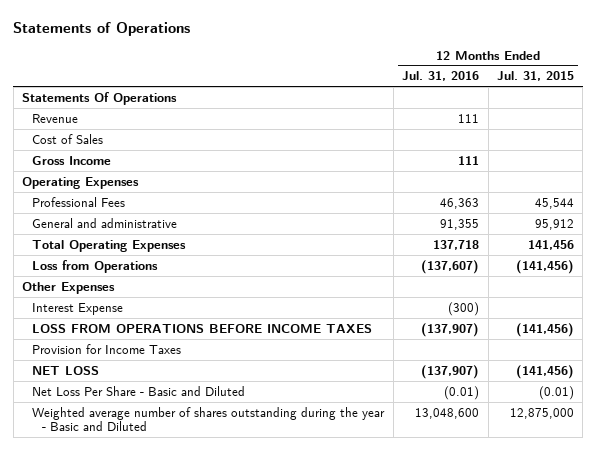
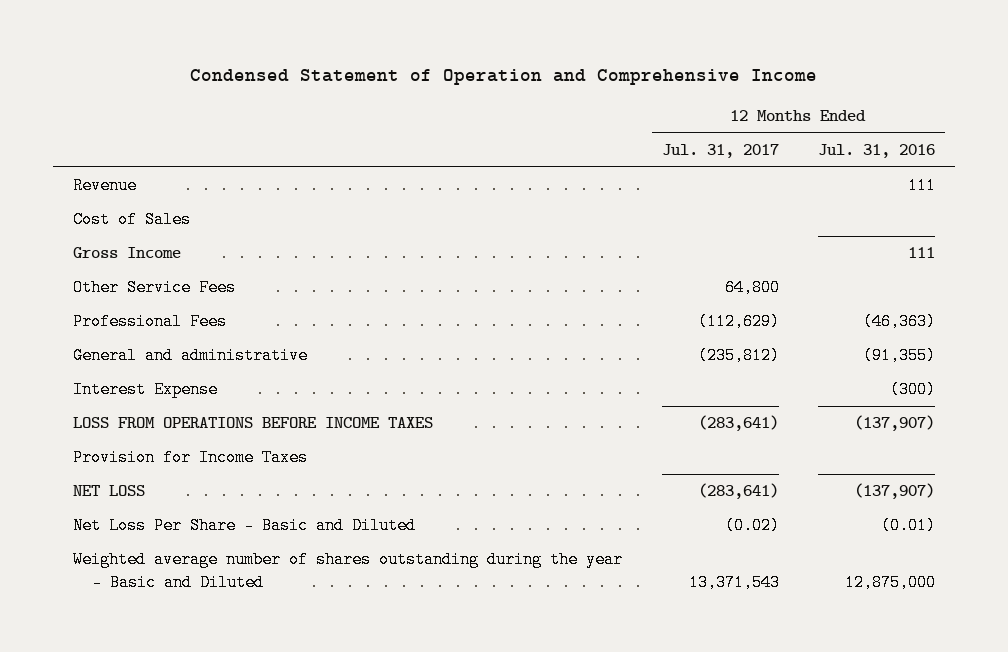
- Statements of Operations
+ Condensed Statement of Operation and Comprehensive Income
- | 12 Months Ended Jul. 31, 2016 | 12 Months Ended Jul. 31, 2015
+ | 12 Months Ended Jul. 31, 2017 | 12 Months Ended Jul. 31, 2016
- Statements Of Operations
- Operating Expenses
- Professional Fees | 46,363 | 45,544
- General and administrative | 91,355 | 95,912
- Total Operating Expenses | 137,718 | 141,456
- Loss from Operations | (137,607) | (141,456)
- Other Expenses
+ Other Service Fees | 64,800 |
+ Professional Fees | (112,629) | (46,363)
+ General and administrative | (235,812) | (91,355)
- Weighted average number of shares outstanding during the year - Basic and Diluted | 13,048,600 | 12,875,000
+ Weighted average number of shares outstanding during the year - Basic and Diluted | 13,371,543 | 12,875,000

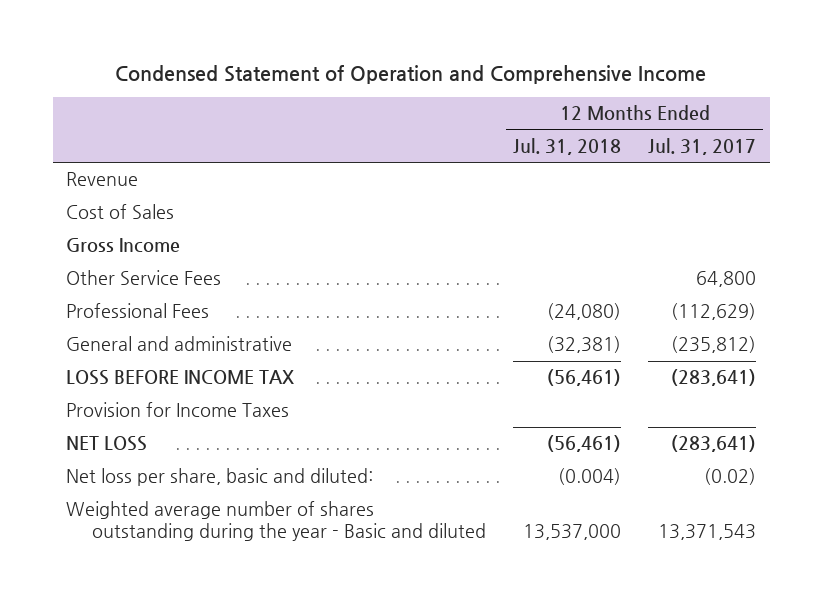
- | 12 Months Ended Jul. 31, 2017 | 12 Months Ended Jul. 31, 2016
+ | 12 Months Ended Jul. 31, 2018 | 12 Months Ended Jul. 31, 2017
- Interest Expense | | (300)
- LOSS FROM OPERATIONS BEFORE INCOME TAXES | (283,641) | (137,907)
+ LOSS BEFORE INCOME TAX | (56,461) | (283,641)
- Net Loss Per Share - Basic and Diluted | (0.02) | (0.01)
- Weighted average number of shares outstanding during the year - Basic and Diluted | 13,371,543 | 12,875,000
+ Net loss per share, basic and diluted: | (0.004) | (0.02)
+ Weighted average number of shares outstanding during the year - Basic and diluted | 13,537,000 | 13,371,543

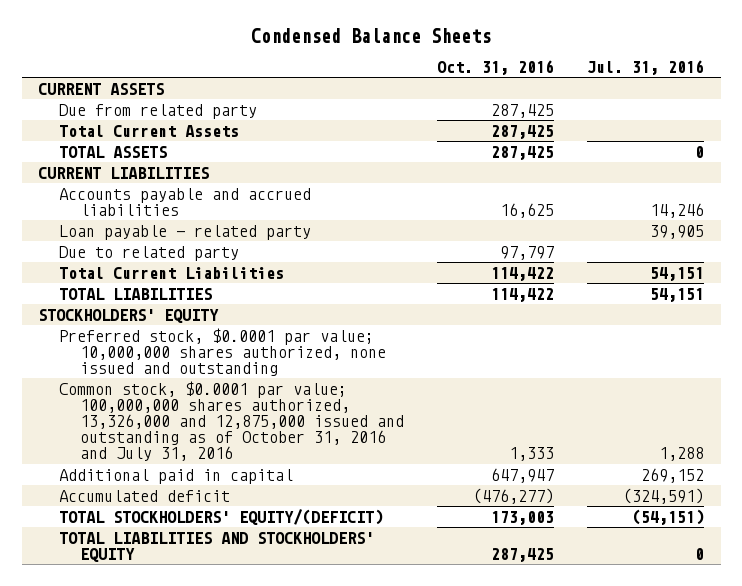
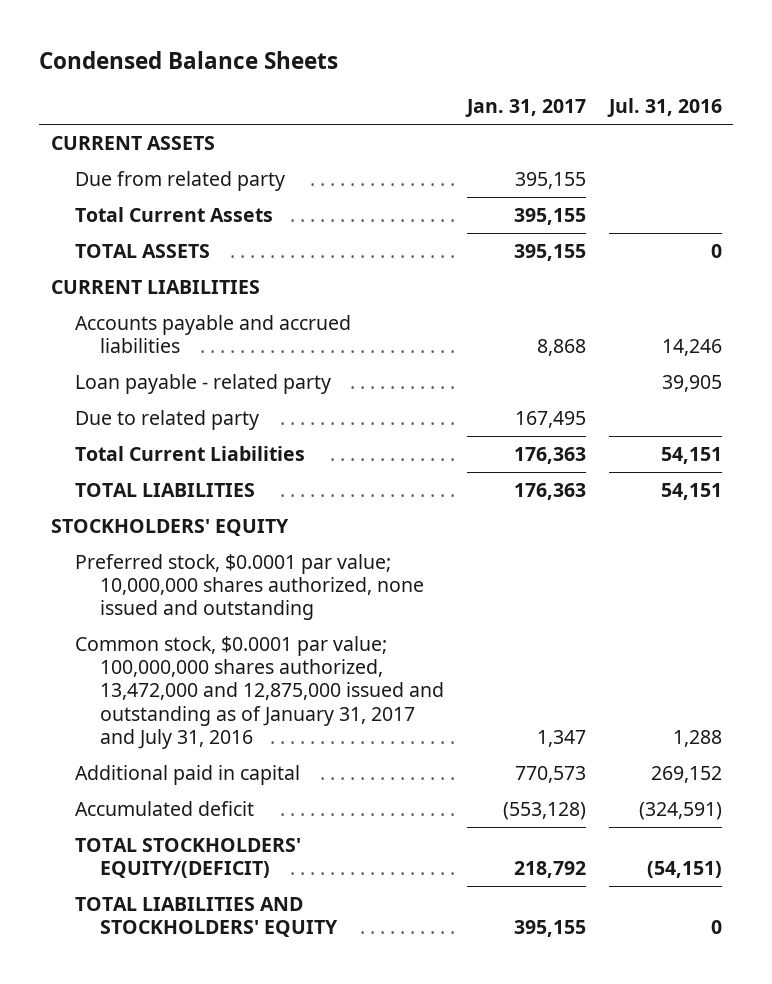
- | Oct. 31, 2016 | Jul. 31, 2016
+ | Jan. 31, 2017 | Jul. 31, 2016
- Common stock, $0.0001 par value; 100,000,000 shares authorized, 13,326,000 and 12,875,000 issued and outstanding as of October 31, 2016 and July 31, 2016 | 1,333 | 1,288
+ Common stock, $0.0001 par value; 100,000,000 shares authorized, 13,472,000 and 12,875,000 issued and outstanding as of January 31, 2017 and July 31, 2016 | 1,347 | 1,288

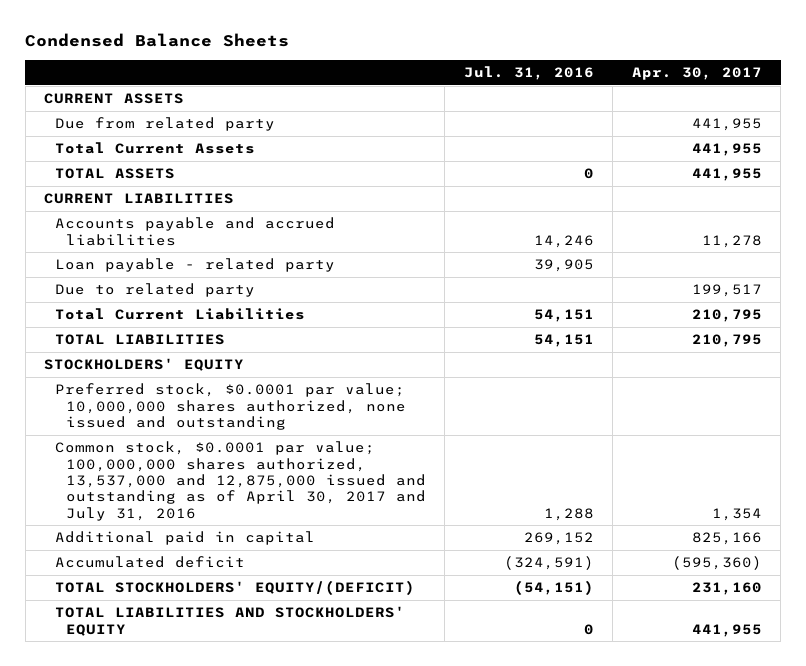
- | Jan. 31, 2017 | Jul. 31, 2016
+ | Jul. 31, 2016 | Apr. 30, 2017
- Common stock, $0.0001 par value; 100,000,000 shares authorized, 13,472,000 and 12,875,000 issued and outstanding as of January 31, 2017 and July 31, 2016 | 1,347 | 1,288
+ Common stock, $0.0001 par value; 100,000,000 shares authorized, 13,537,000 and 12,875,000 issued and outstanding as of April 30, 2017 and July 31, 2016 | 1,288 | 1,354

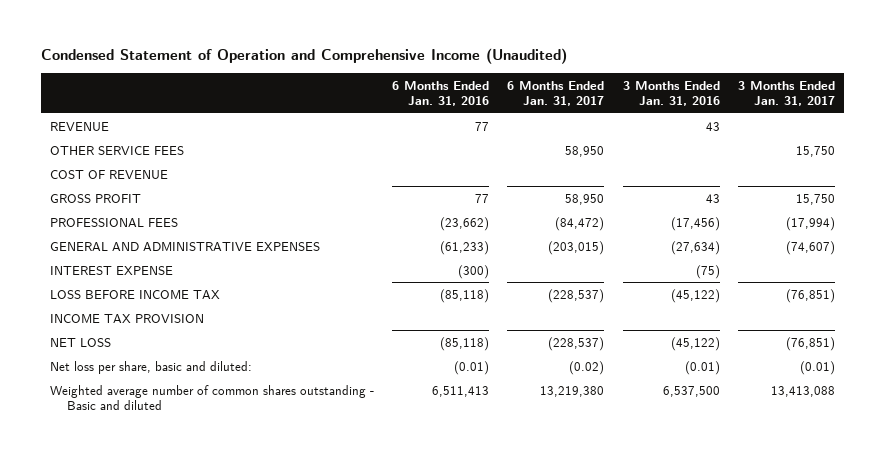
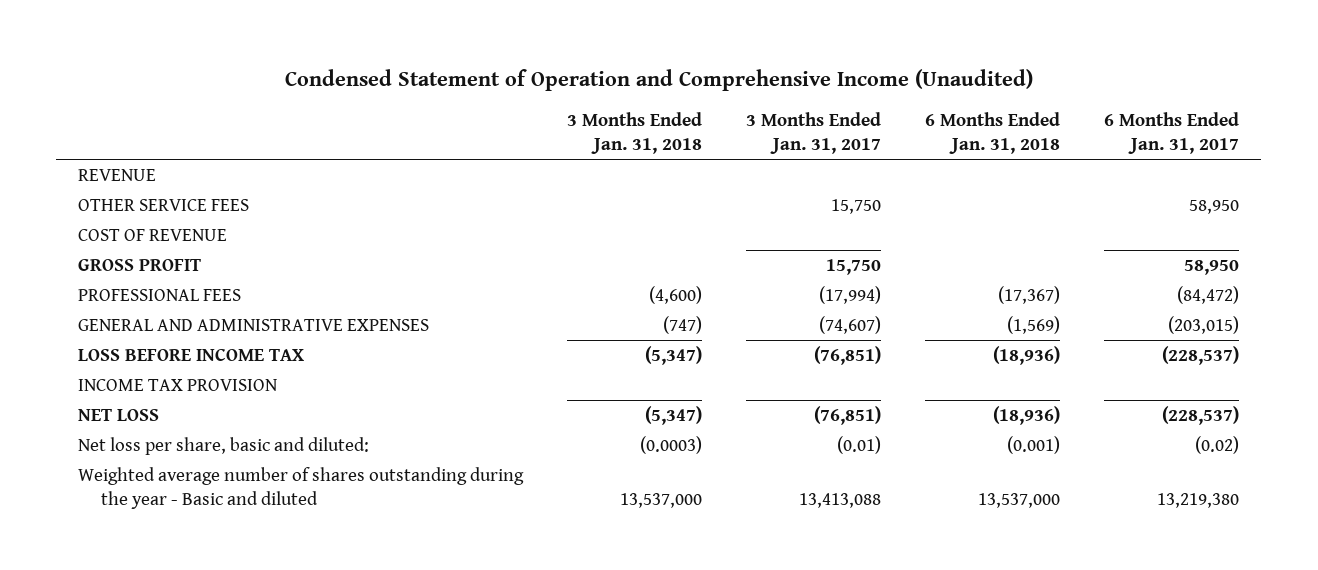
- | 6 Months Ended Jan. 31, 2016 | 6 Months Ended Jan. 31, 2017 | 3 Months Ended Jan. 31, 2016 | 3 Months Ended Jan. 31, 2017
+ | 3 Months Ended Jan. 31, 2018 | 3 Months Ended Jan. 31, 2017 | 6 Months Ended Jan. 31, 2018 | 6 Months Ended Jan. 31, 2017
- INTEREST EXPENSE | (300) | | (75) |
- Weighted average number of common shares outstanding - Basic and diluted | 6,511,413 | 13,219,380 | 6,537,500 | 13,413,088
+ Weighted average number of shares outstanding during the year - Basic and diluted | 13,537,000 | 13,413,088 | 13,537,000 | 13,219,380

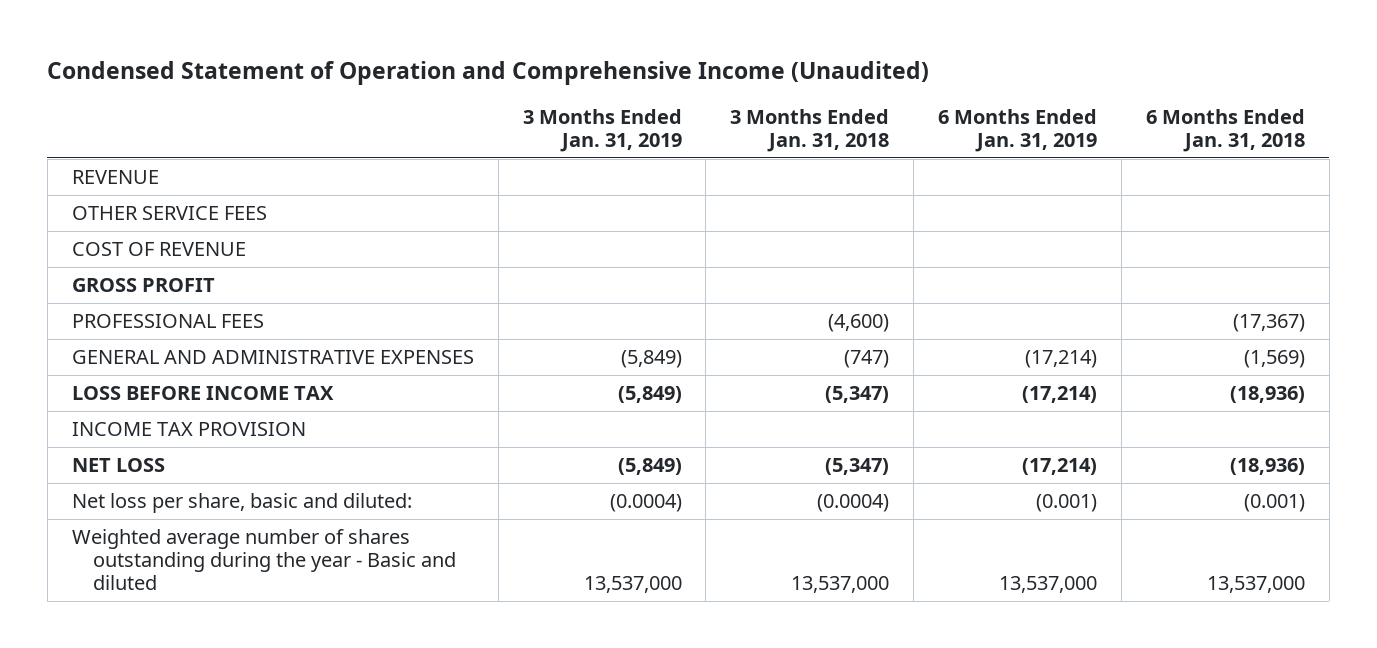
- | 3 Months Ended Jan. 31, 2018 | 3 Months Ended Jan. 31, 2017 | 6 Months Ended Jan. 31, 2018 | 6 Months Ended Jan. 31, 2017
+ | 3 Months Ended Jan. 31, 2019 | 3 Months Ended Jan. 31, 2018 | 6 Months Ended Jan. 31, 2019 | 6 Months Ended Jan. 31, 2018
- Net loss per share, basic and diluted: | (0.0003) | (0.01) | (0.001) | (0.02)
+ Net loss per share, basic and diluted: | (0.0004) | (0.0004) | (0.001) | (0.001)

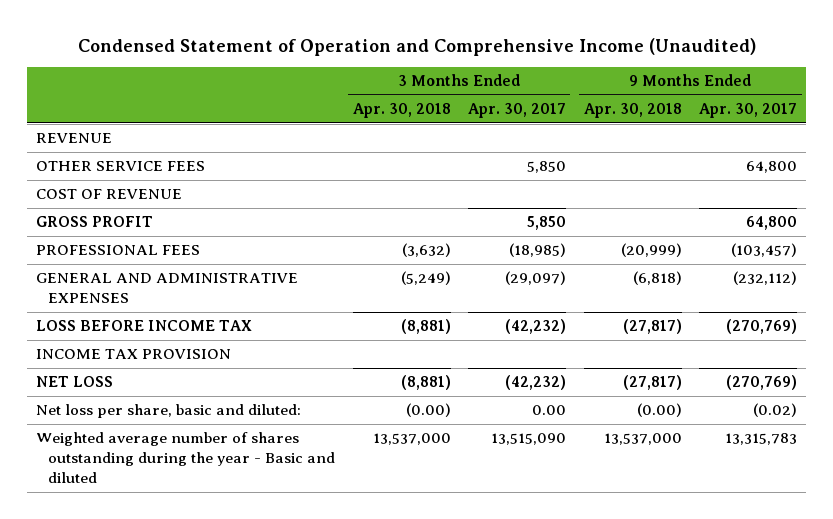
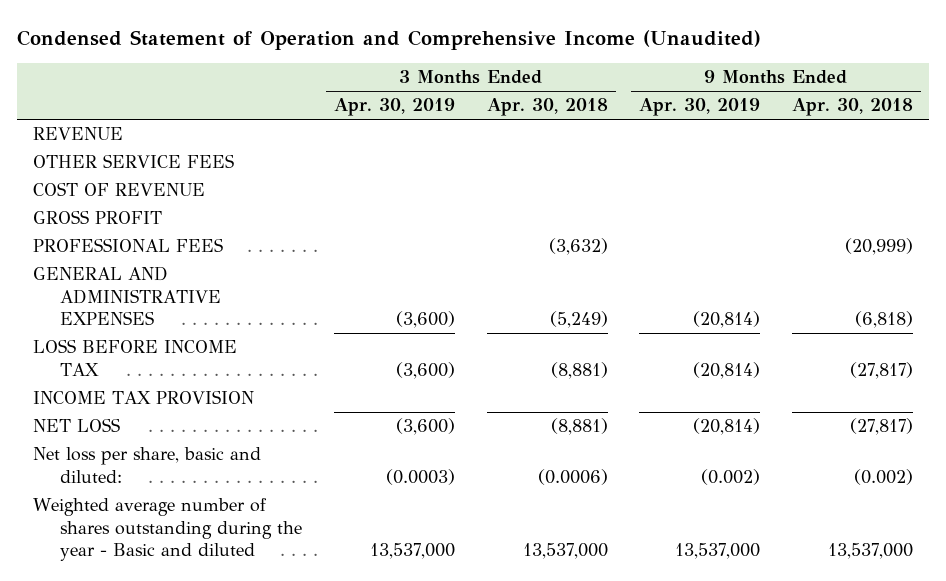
- | 3 Months Ended Apr. 30, 2018 | 3 Months Ended Apr. 30, 2017 | 9 Months Ended Apr. 30, 2018 | 9 Months Ended Apr. 30, 2017
+ | 3 Months Ended Apr. 30, 2019 | 3 Months Ended Apr. 30, 2018 | 9 Months Ended Apr. 30, 2019 | 9 Months Ended Apr. 30, 2018
- Net loss per share, basic and diluted: | (0.00) | 0.00 | (0.00) | (0.02)
+ Net loss per share, basic and diluted: | (0.0003) | (0.0006) | (0.002) | (0.002)

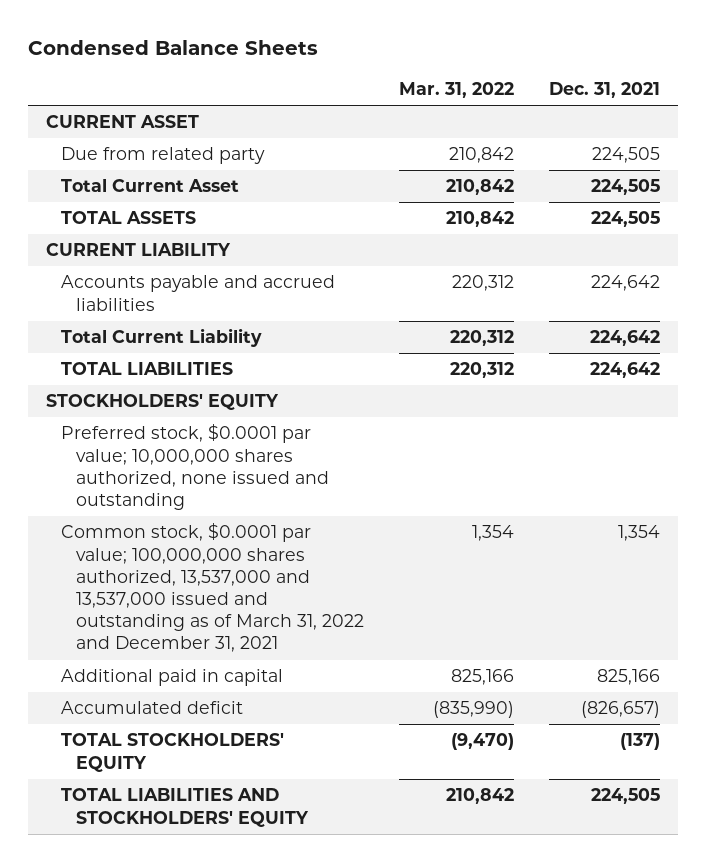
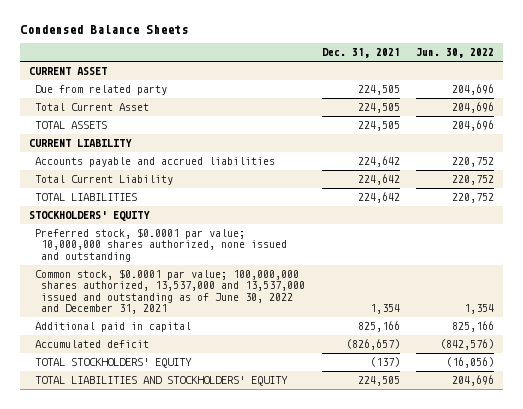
- | Mar. 31, 2022 | Dec. 31, 2021
+ | Dec. 31, 2021 | Jun. 30, 2022
- Common stock, $0.0001 par value; 100,000,000 shares authorized, 13,537,000 and 13,537,000 issued and outstanding as of March 31, 2022 and December 31, 2021 | 1,354 | 1,354
+ Common stock, $0.0001 par value; 100,000,000 shares authorized, 13,537,000 and 13,537,000 issued and outstanding as of June 30, 2022 and December 31, 2021 | 1,354 | 1,354

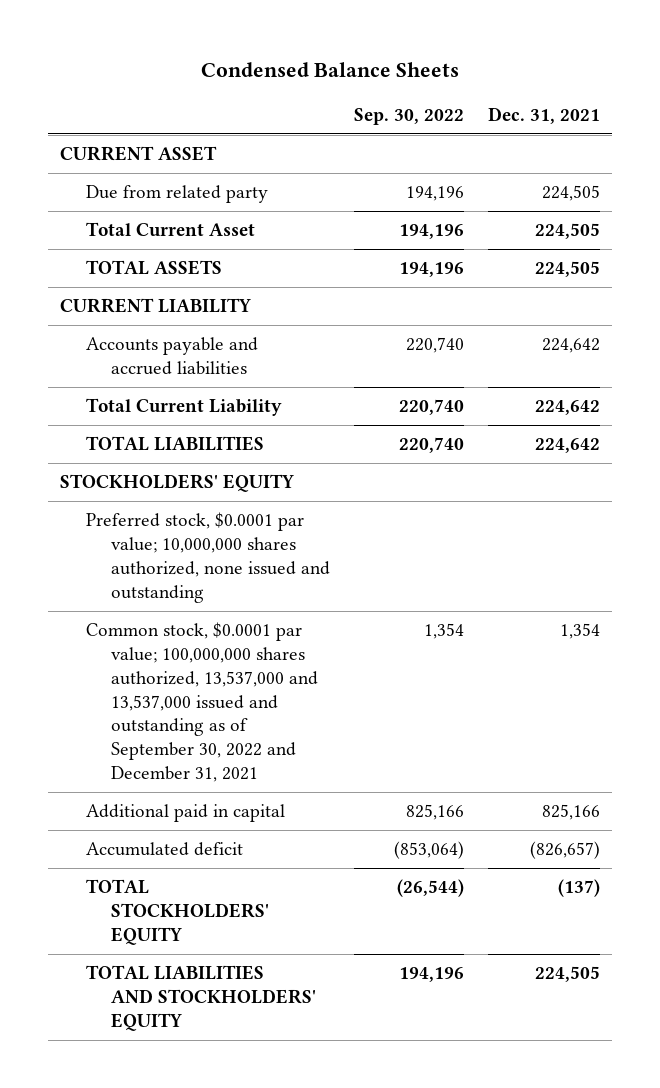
- | Dec. 31, 2021 | Jun. 30, 2022
+ | Sep. 30, 2022 | Dec. 31, 2021
- Common stock, $0.0001 par value; 100,000,000 shares authorized, 13,537,000 and 13,537,000 issued and outstanding as of June 30, 2022 and December 31, 2021 | 1,354 | 1,354
+ Common stock, $0.0001 par value; 100,000,000 shares authorized, 13,537,000 and 13,537,000 issued and outstanding as of September 30, 2022 and December 31, 2021 | 1,354 | 1,354

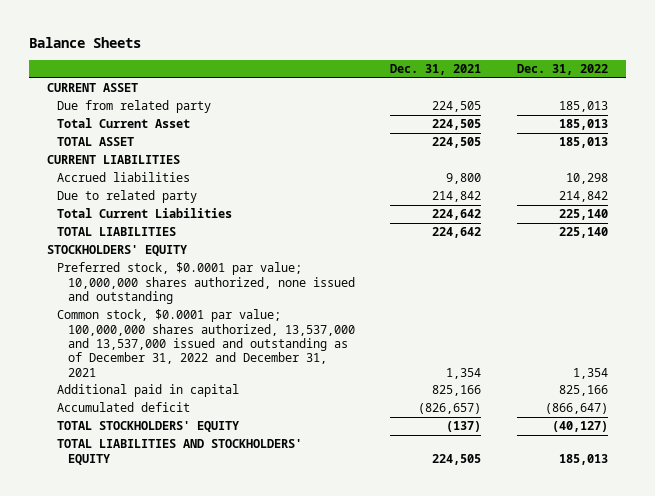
- Condensed Balance Sheets
+ Balance Sheets
- | Sep. 30, 2022 | Dec. 31, 2021
+ | Dec. 31, 2021 | Dec. 31, 2022
- TOTAL ASSETS | 194,196 | 224,505
- CURRENT LIABILITY
- Accounts payable and accrued liabilities | 220,740 | 224,642
- Total Current Liability | 220,740 | 224,642
+ TOTAL ASSET | 224,505 | 185,013
+ CURRENT LIABILITIES
+ Accrued liabilities | 9,800 | 10,298
+ Due to related party | 214,842 | 214,842
+ Total Current Liabilities | 224,642 | 225,140
- Common stock, $0.0001 par value; 100,000,000 shares authorized, 13,537,000 and 13,537,000 issued and outstanding as of September 30, 2022 and December 31, 2021 | 1,354 | 1,354
+ Common stock, $0.0001 par value; 100,000,000 shares authorized, 13,537,000 and 13,537,000 issued and outstanding as of December 31, 2022 and December 31, 2021 | 1,354 | 1,354

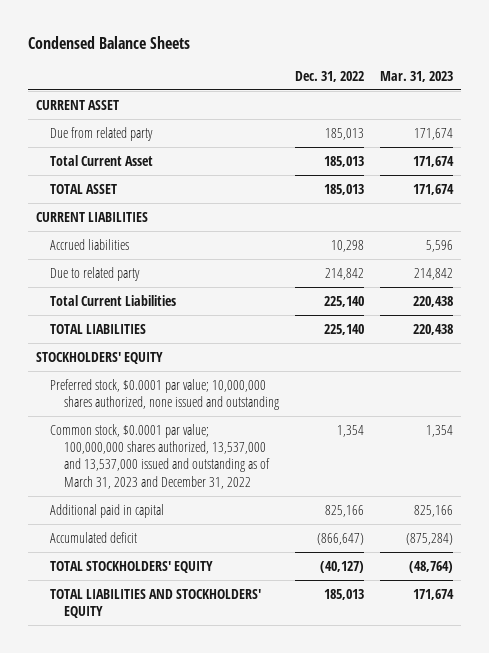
- Balance Sheets
+ Condensed Balance Sheets
- | Dec. 31, 2021 | Dec. 31, 2022
+ | Dec. 31, 2022 | Mar. 31, 2023
- Common stock, $0.0001 par value; 100,000,000 shares authorized, 13,537,000 and 13,537,000 issued and outstanding as of December 31, 2022 and December 31, 2021 | 1,354 | 1,354
+ Common stock, $0.0001 par value; 100,000,000 shares authorized, 13,537,000 and 13,537,000 issued and outstanding as of March 31, 2023 and December 31, 2022 | 1,354 | 1,354

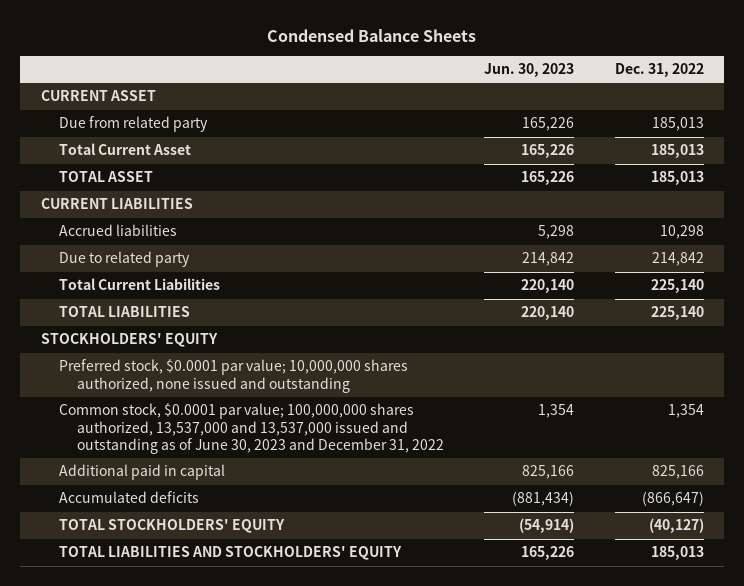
- | Dec. 31, 2022 | Mar. 31, 2023
+ | Jun. 30, 2023 | Dec. 31, 2022
- Common stock, $0.0001 par value; 100,000,000 shares authorized, 13,537,000 and 13,537,000 issued and outstanding as of March 31, 2023 and December 31, 2022 | 1,354 | 1,354
+ Common stock, $0.0001 par value; 100,000,000 shares authorized, 13,537,000 and 13,537,000 issued and outstanding as of June 30, 2023 and December 31, 2022 | 1,354 | 1,354
- Accumulated deficit | (866,647) | (875,284)
+ Accumulated deficits | (881,434) | (866,647)

